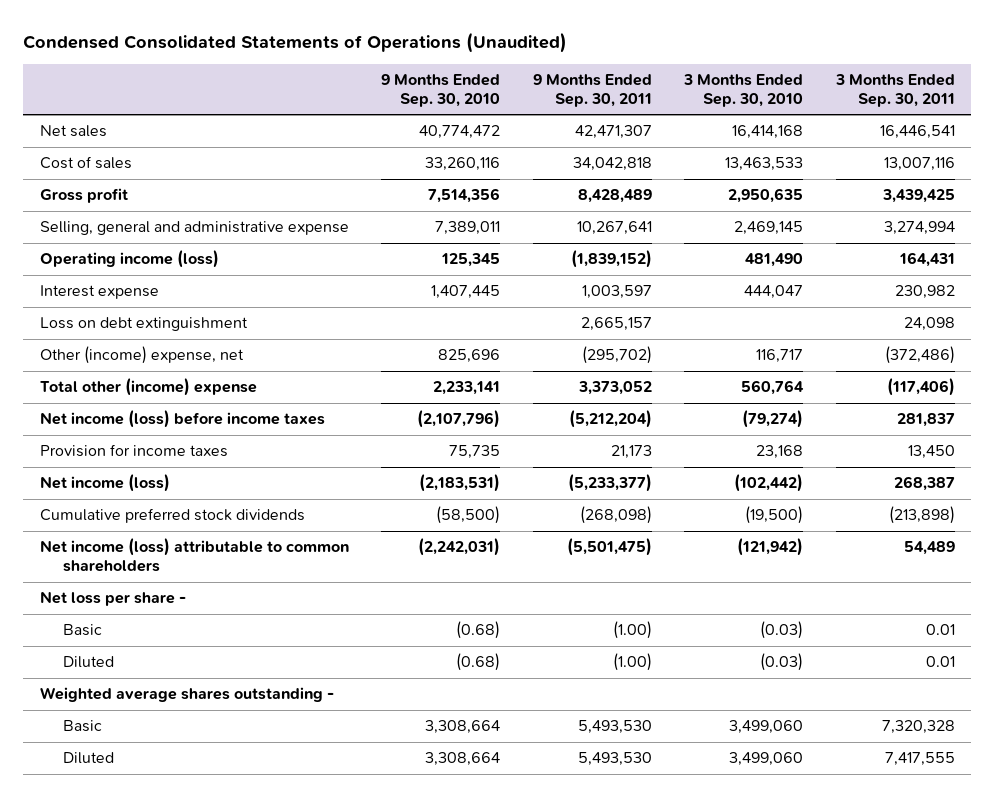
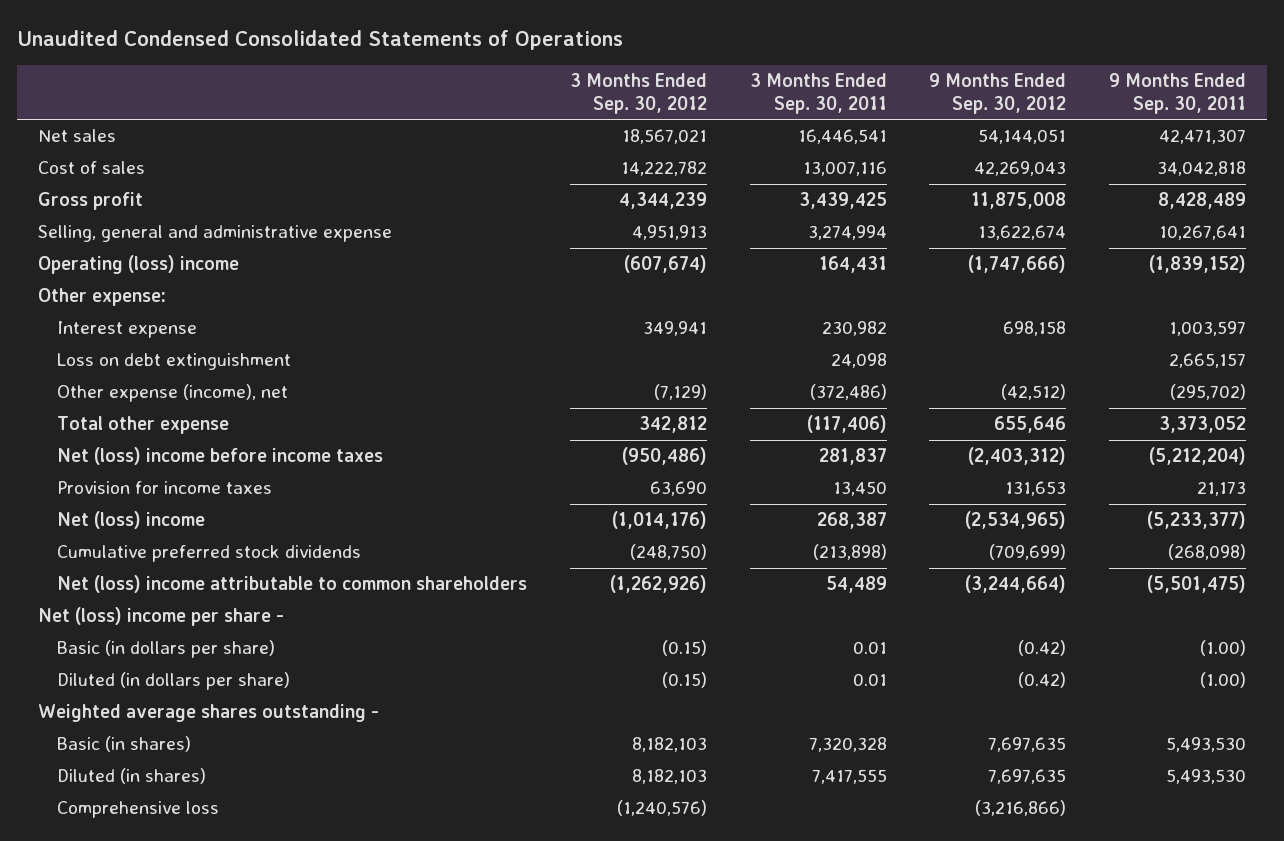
- Condensed Consolidated Statements of Operations (Unaudited)
+ Unaudited Condensed Consolidated Statements of Operations
- | 9 Months Ended Sep. 30, 2010 | 9 Months Ended Sep. 30, 2011 | 3 Months Ended Sep. 30, 2010 | 3 Months Ended Sep. 30, 2011
+ | 3 Months Ended Sep. 30, 2012 | 3 Months Ended Sep. 30, 2011 | 9 Months Ended Sep. 30, 2012 | 9 Months Ended Sep. 30, 2011
- Operating income (loss) | 125,345 | (1,839,152) | 481,490 | 164,431
+ Operating (loss) income | (607,674) | 164,431 | (1,747,666) | (1,839,152)
+ Other expense:
- Other (income) expense, net | 825,696 | (295,702) | 116,717 | (372,486)
- Total other (income) expense | 2,233,141 | 3,373,052 | 560,764 | (117,406)
- Net income (loss) before income taxes | (2,107,796) | (5,212,204) | (79,274) | 281,837
+ Other expense (income), net | (7,129) | (372,486) | (42,512) | (295,702)
+ Total other expense | 342,812 | (117,406) | 655,646 | 3,373,052
+ Net (loss) income before income taxes | (950,486) | 281,837 | (2,403,312) | (5,212,204)
- Net income (loss) | (2,183,531) | (5,233,377) | (102,442) | 268,387
+ Net (loss) income | (1,014,176) | 268,387 | (2,534,965) | (5,233,377)
- Net income (loss) attributable to common shareholders | (2,242,031) | (5,501,475) | (121,942) | 54,489
- Net loss per share -
- Basic | (0.68) | (1.00) | (0.03) | 0.01
- Diluted | (0.68) | (1.00) | (0.03) | 0.01
+ Net (loss) income attributable to common shareholders | (1,262,926) | 54,489 | (3,244,664) | (5,501,475)
+ Net (loss) income per share -
+ Basic (in dollars per share) | (0.15) | 0.01 | (0.42) | (1.00)
+ Diluted (in dollars per share) | (0.15) | 0.01 | (0.42) | (1.00)
- Basic | 3,308,664 | 5,493,530 | 3,499,060 | 7,320,328
- Diluted | 3,308,664 | 5,493,530 | 3,499,060 | 7,417,555
+ Basic (in shares) | 8,182,103 | 7,320,328 | 7,697,635 | 5,493,530
+ Diluted (in shares) | 8,182,103 | 7,417,555 | 7,697,635 | 5,493,530
+ Comprehensive loss | (1,240,576) | | (3,216,866) |

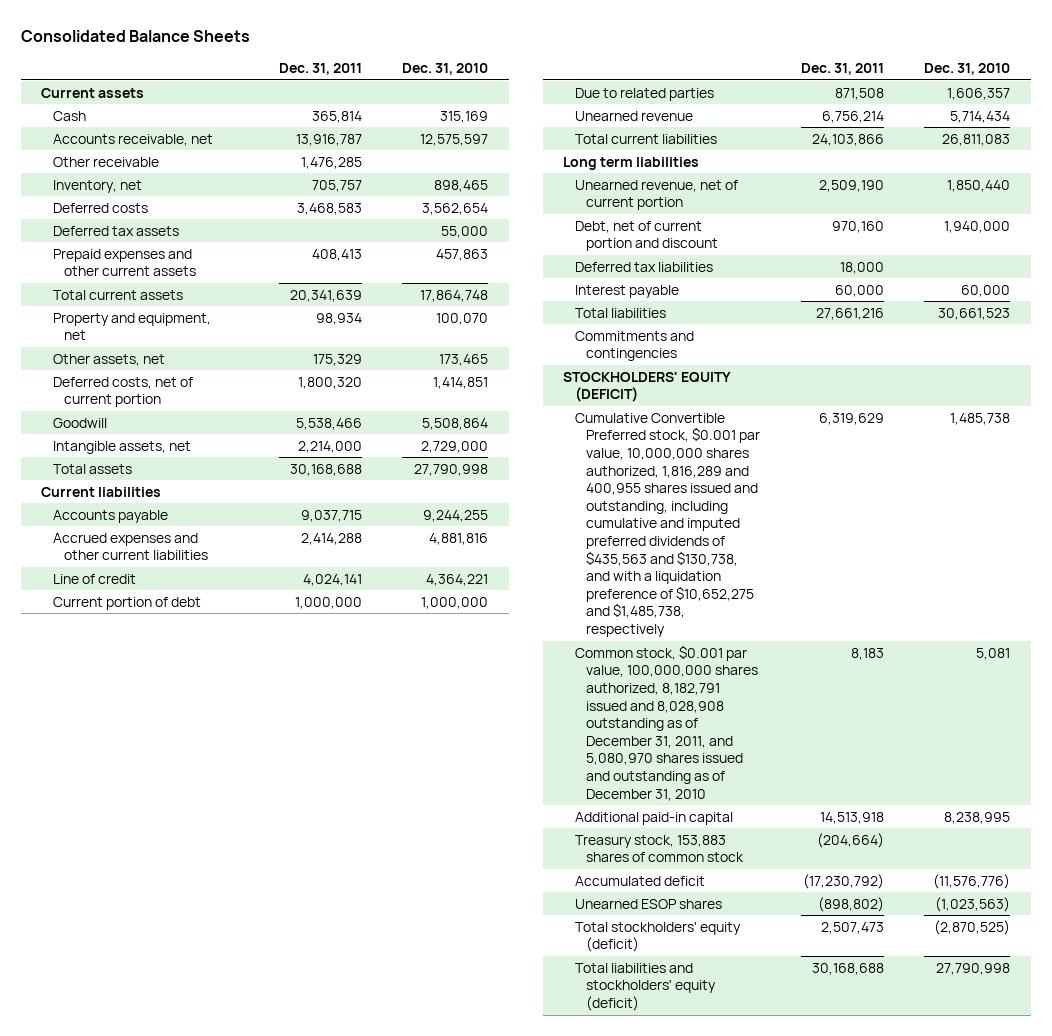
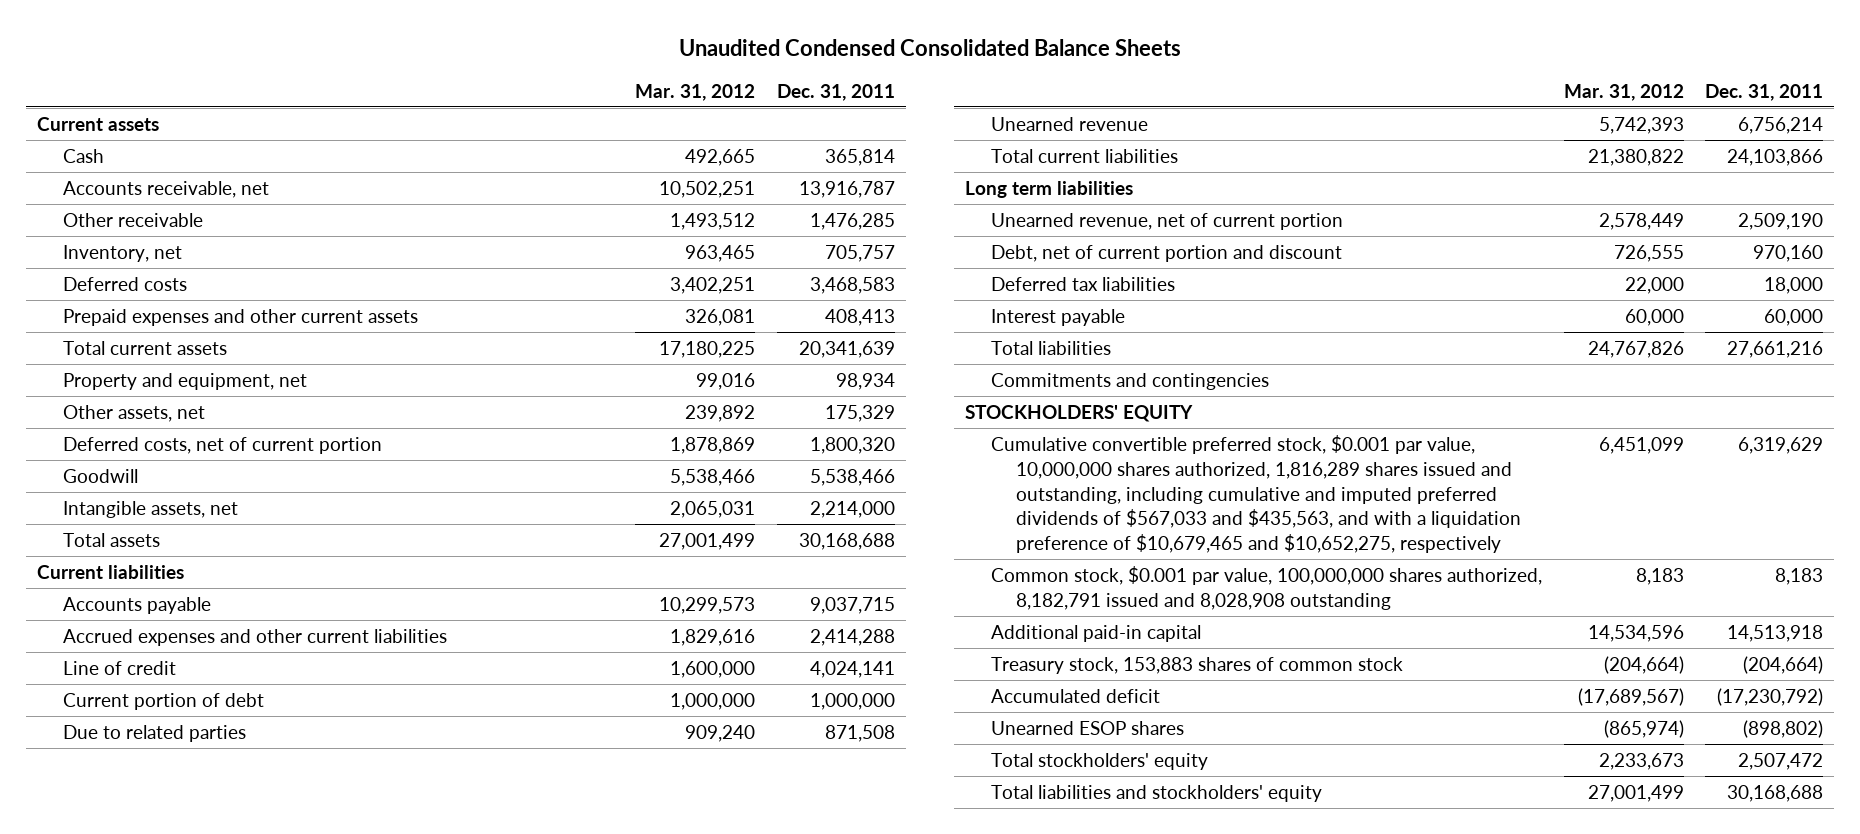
- Consolidated Balance Sheets
+ Unaudited Condensed Consolidated Balance Sheets
- | Dec. 31, 2011 | Dec. 31, 2010
+ | Mar. 31, 2012 | Dec. 31, 2011
- Deferred tax assets | | 55,000
- STOCKHOLDERS' EQUITY (DEFICIT)
- Cumulative Convertible Preferred stock, $0.001 par value, 10,000,000 shares authorized, 1,816,289 and 400,955 shares issued and outstanding, including cumulative and imputed preferred dividends of $435,563 and $130,738, and with a liquidation preference of $10,652,275 and $1,485,738, respectively | 6,319,629 | 1,485,738
- Common stock, $0.001 par value, 100,000,000 shares authorized, 8,182,791 issued and 8,028,908 outstanding as of December 31, 2011, and 5,080,970 shares issued and outstanding as of December 31, 2010 | 8,183 | 5,081
+ STOCKHOLDERS' EQUITY
+ Cumulative convertible preferred stock, $0.001 par value, 10,000,000 shares authorized, 1,816,289 shares issued and outstanding, including cumulative and imputed preferred dividends of $567,033 and $435,563, and with a liquidation preference of $10,679,465 and $10,652,275, respectively | 6,451,099 | 6,319,629
+ Common stock, $0.001 par value, 100,000,000 shares authorized, 8,182,791 issued and 8,028,908 outstanding | 8,183 | 8,183
- Total stockholders' equity (deficit) | 2,507,473 | (2,870,525)
- Total liabilities and stockholders' equity (deficit) | 30,168,688 | 27,790,998
+ Total stockholders' equity | 2,233,673 | 2,507,472
+ Total liabilities and stockholders' equity | 27,001,499 | 30,168,688

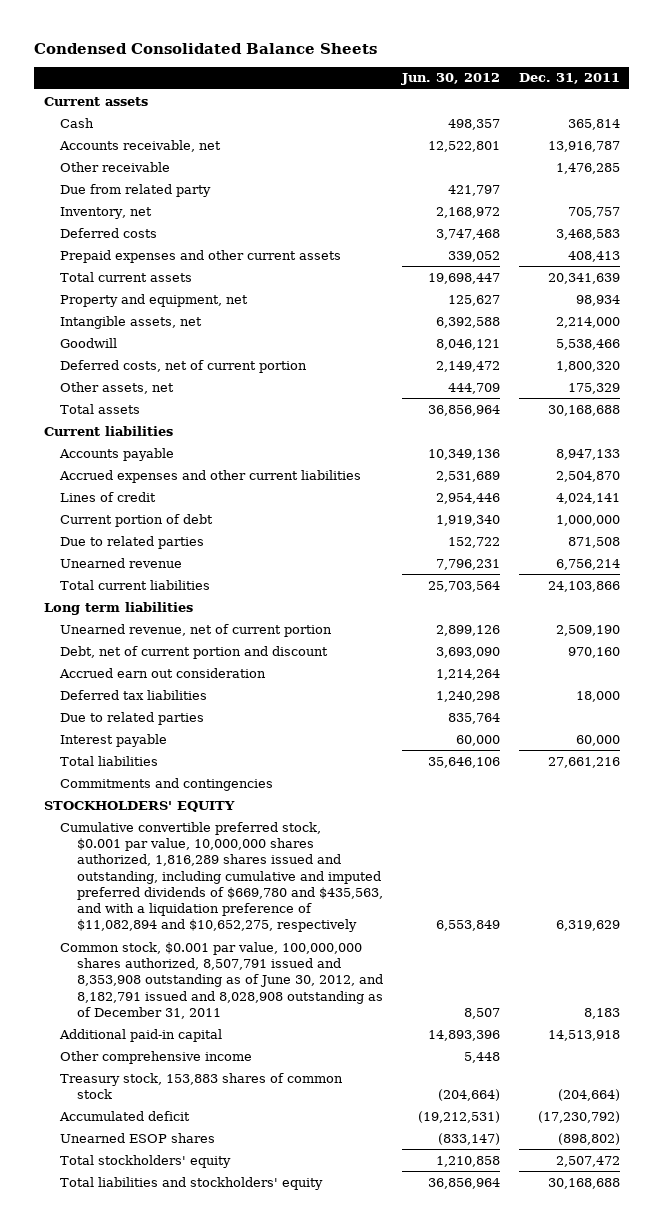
- Unaudited Condensed Consolidated Balance Sheets
+ Condensed Consolidated Balance Sheets
- | Mar. 31, 2012 | Dec. 31, 2011
+ | Jun. 30, 2012 | Dec. 31, 2011
+ Due from related party | 421,797 |
moved down: Goodwill | 8,046,121 | 5,538,466
moved down: Deferred costs, net of current portion | 2,149,472 | 1,800,320
moved down: Other assets, net | 444,709 | 175,329
- Accounts payable | 10,299,573 | 9,037,715
- Accrued expenses and other current liabilities | 1,829,616 | 2,414,288
- Line of credit | 1,600,000 | 4,024,141
+ Accounts payable | 10,349,136 | 8,947,133
+ Accrued expenses and other current liabilities | 2,531,689 | 2,504,870
+ Lines of credit | 2,954,446 | 4,024,141
+ Accrued earn out consideration | 1,214,264 |
+ Due to related parties | 835,764 |
- Cumulative convertible preferred stock, $0.001 par value, 10,000,000 shares authorized, 1,816,289 shares issued and outstanding, including cumulative and imputed preferred dividends of $567,033 and $435,563, and with a liquidation preference of $10,679,465 and $10,652,275, respectively | 6,451,099 | 6,319,629
- Common stock, $0.001 par value, 100,000,000 shares authorized, 8,182,791 issued and 8,028,908 outstanding | 8,183 | 8,183
+ Cumulative convertible preferred stock, $0.001 par value, 10,000,000 shares authorized, 1,816,289 shares issued and outstanding, including cumulative and imputed preferred dividends of $669,780 and $435,563, and with a liquidation preference of $11,082,894 and $10,652,275, respectively | 6,553,849 | 6,319,629
+ Common stock, $0.001 par value, 100,000,000 shares authorized, 8,507,791 issued and 8,353,908 outstanding as of June 30, 2012, and 8,182,791 issued and 8,028,908 outstanding as of December 31, 2011 | 8,507 | 8,183
+ Other comprehensive income | 5,448 |

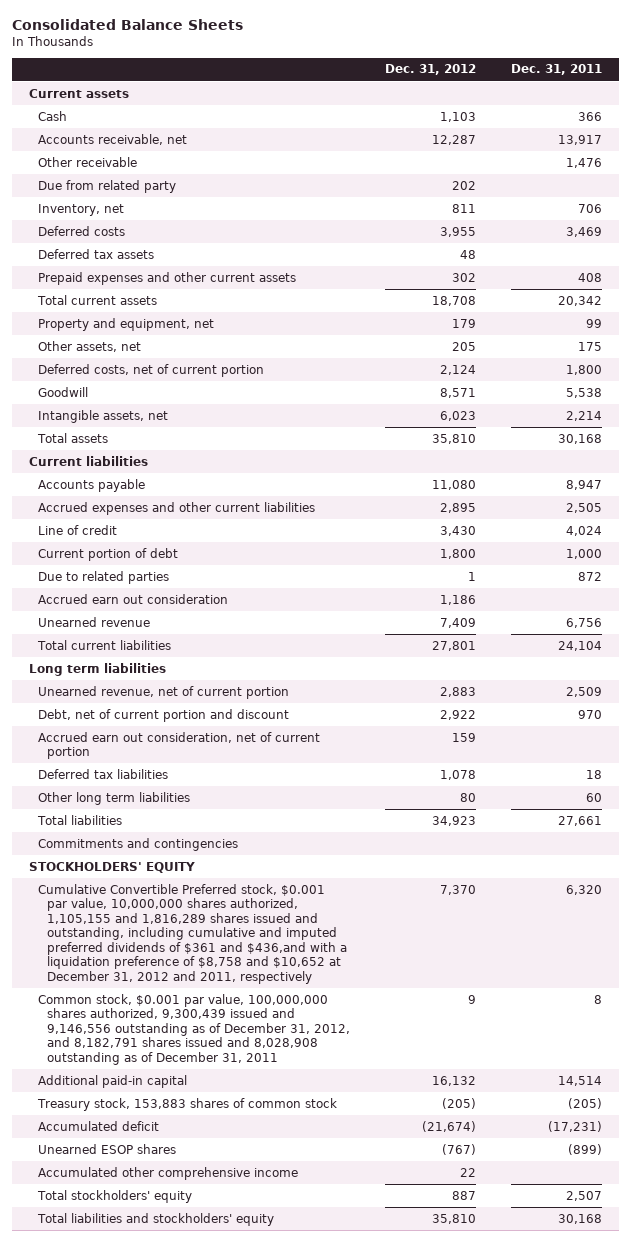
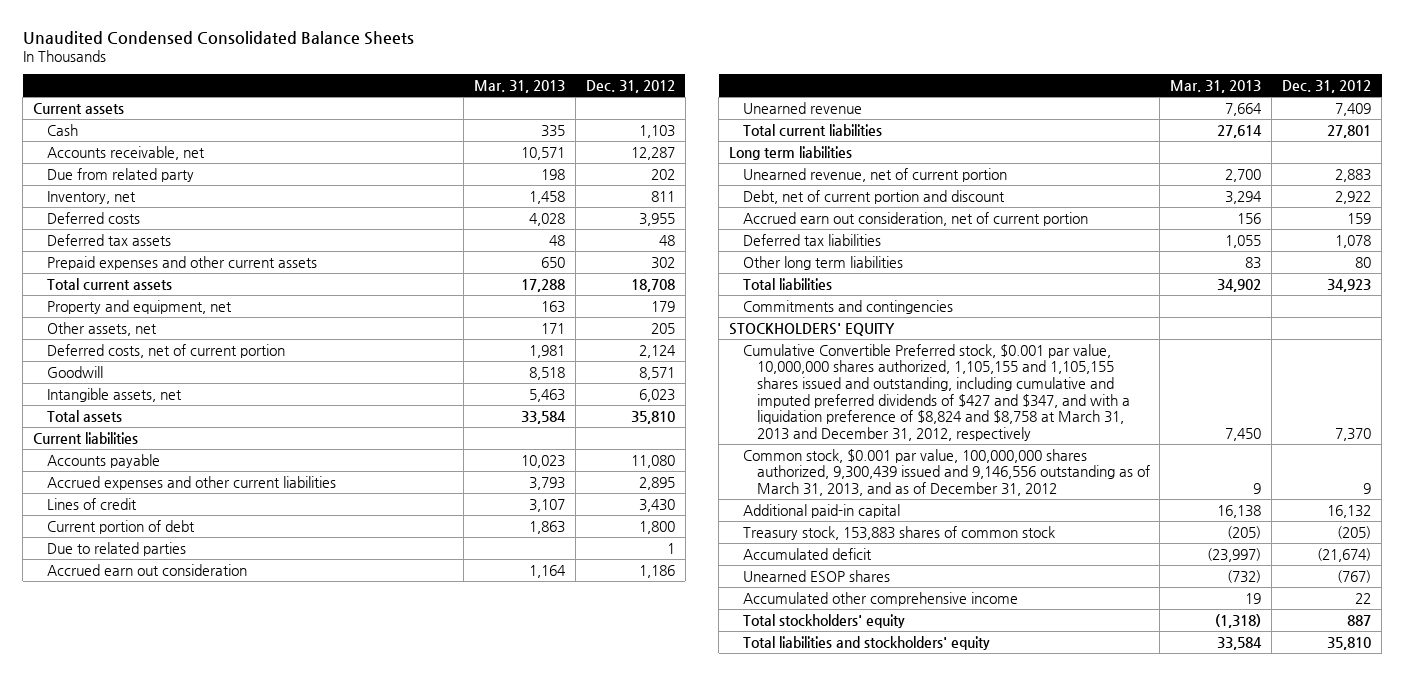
- Consolidated Balance Sheets
+ Unaudited Condensed Consolidated Balance Sheets
- | Dec. 31, 2012 | Dec. 31, 2011
+ | Mar. 31, 2013 | Dec. 31, 2012
- Other receivable | | 1,476
- Line of credit | 3,430 | 4,024
+ Lines of credit | 3,107 | 3,430
- Cumulative Convertible Preferred stock, $0.001 par value, 10,000,000 shares authorized, 1,105,155 and 1,816,289 shares issued and outstanding, including cumulative and imputed preferred dividends of $361 and $436,and with a liquidation preference of $8,758 and $10,652 at December 31, 2012 and 2011, respectively | 7,370 | 6,320
- Common stock, $0.001 par value, 100,000,000 shares authorized, 9,300,439 issued and 9,146,556 outstanding as of December 31, 2012, and 8,182,791 shares issued and 8,028,908 outstanding as of December 31, 2011 | 9 | 8
+ Cumulative Convertible Preferred stock, $0.001 par value, 10,000,000 shares authorized, 1,105,155 and 1,105,155 shares issued and outstanding, including cumulative and imputed preferred dividends of $427 and $347, and with a liquidation preference of $8,824 and $8,758 at March 31, 2013 and December 31, 2012, respectively | 7,450 | 7,370
+ Common stock, $0.001 par value, 100,000,000 shares authorized, 9,300,439 issued and 9,146,556 outstanding as of March 31, 2013, and as of December 31, 2012 | 9 | 9

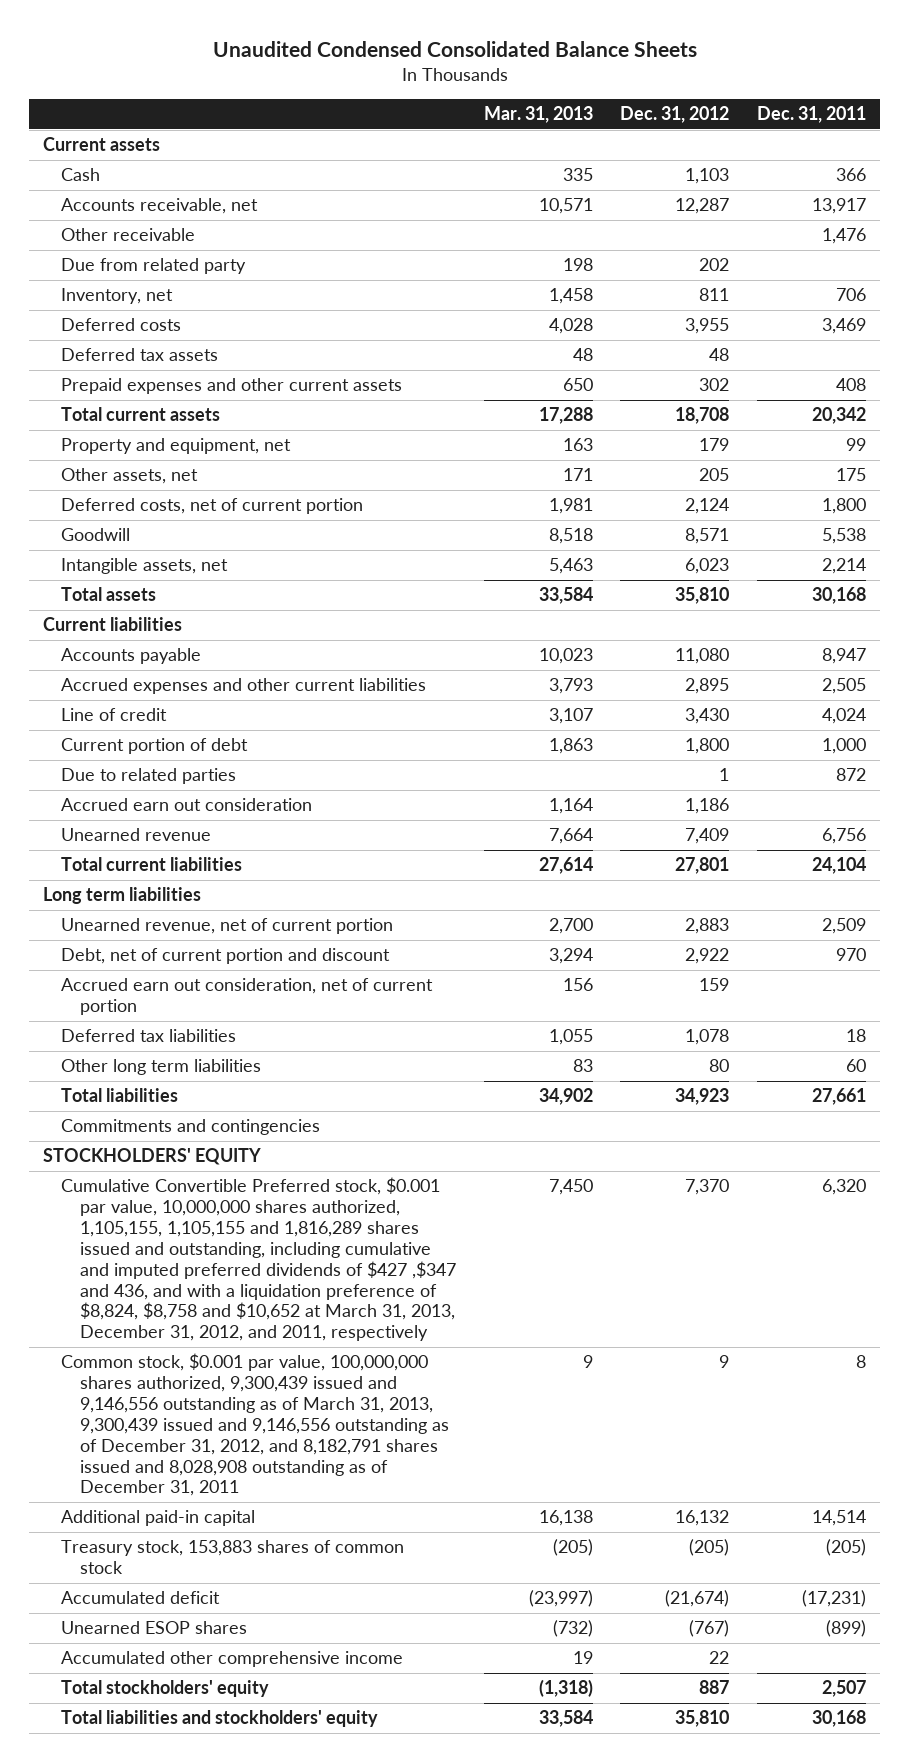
- | Mar. 31, 2013 | Dec. 31, 2012
+ | Mar. 31, 2013 | Dec. 31, 2012 | Dec. 31, 2011
+ Other receivable | | | 1,476
- Lines of credit | 3,107 | 3,430
+ Line of credit | 3,107 | 3,430 | 4,024
- Cumulative Convertible Preferred stock, $0.001 par value, 10,000,000 shares authorized, 1,105,155 and 1,105,155 shares issued and outstanding, including cumulative and imputed preferred dividends of $427 and $347, and with a liquidation preference of $8,824 and $8,758 at March 31, 2013 and December 31, 2012, respectively | 7,450 | 7,370
- Common stock, $0.001 par value, 100,000,000 shares authorized, 9,300,439 issued and 9,146,556 outstanding as of March 31, 2013, and as of December 31, 2012 | 9 | 9
+ Cumulative Convertible Preferred stock, $0.001 par value, 10,000,000 shares authorized, 1,105,155, 1,105,155 and 1,816,289 shares issued and outstanding, including cumulative and imputed preferred dividends of $427 ,$347 and 436, and with a liquidation preference of $8,824, $8,758 and $10,652 at March 31, 2013, December 31, 2012, and 2011, respectively | 7,450 | 7,370 | 6,320
+ Common stock, $0.001 par value, 100,000,000 shares authorized, 9,300,439 issued and 9,146,556 outstanding as of March 31, 2013, 9,300,439 issued and 9,146,556 outstanding as of December 31, 2012, and 8,182,791 shares issued and 8,028,908 outstanding as of December 31, 2011 | 9 | 9 | 8

